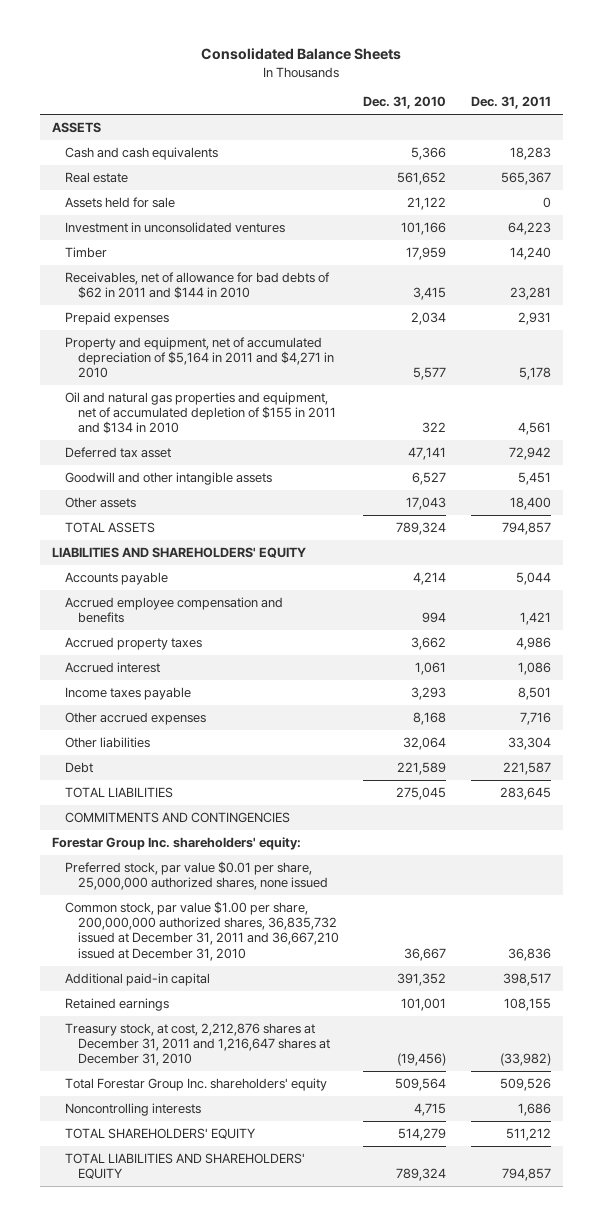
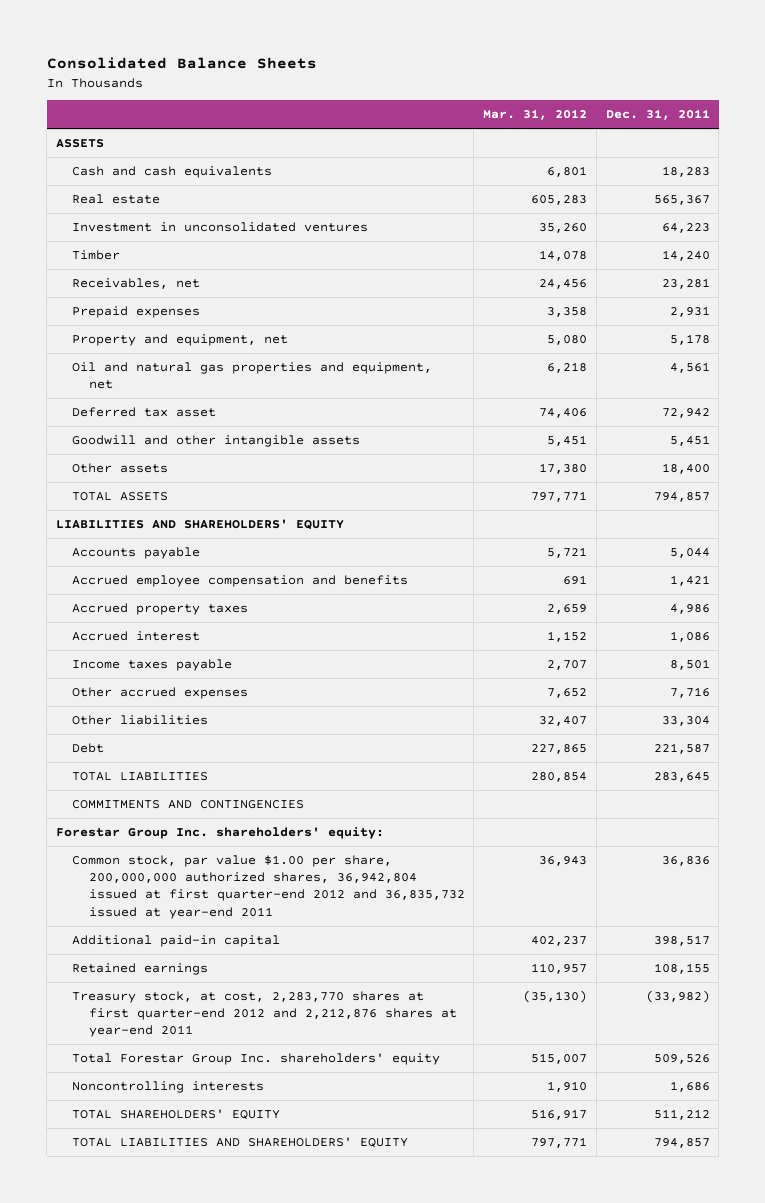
- | Dec. 31, 2010 | Dec. 31, 2011
+ | Mar. 31, 2012 | Dec. 31, 2011
- Assets held for sale | 21,122 | 0
- Receivables, net of allowance for bad debts of $62 in 2011 and $144 in 2010 | 3,415 | 23,281
+ Receivables, net | 24,456 | 23,281
- Property and equipment, net of accumulated depreciation of $5,164 in 2011 and $4,271 in 2010 | 5,577 | 5,178
- Oil and natural gas properties and equipment, net of accumulated depletion of $155 in 2011 and $134 in 2010 | 322 | 4,561
+ Property and equipment, net | 5,080 | 5,178
+ Oil and natural gas properties and equipment, net | 6,218 | 4,561
- Preferred stock, par value $0.01 per share, 25,000,000 authorized shares, none issued
- Common stock, par value $1.00 per share, 200,000,000 authorized shares, 36,835,732 issued at December 31, 2011 and 36,667,210 issued at December 31, 2010 | 36,667 | 36,836
+ Common stock, par value $1.00 per share, 200,000,000 authorized shares, 36,942,804 issued at first quarter-end 2012 and 36,835,732 issued at year-end 2011 | 36,943 | 36,836
- Treasury stock, at cost, 2,212,876 shares at December 31, 2011 and 1,216,647 shares at December 31, 2010 | (19,456) | (33,982)
+ Treasury stock, at cost, 2,283,770 shares at first quarter-end 2012 and 2,212,876 shares at year-end 2011 | (35,130) | (33,982)

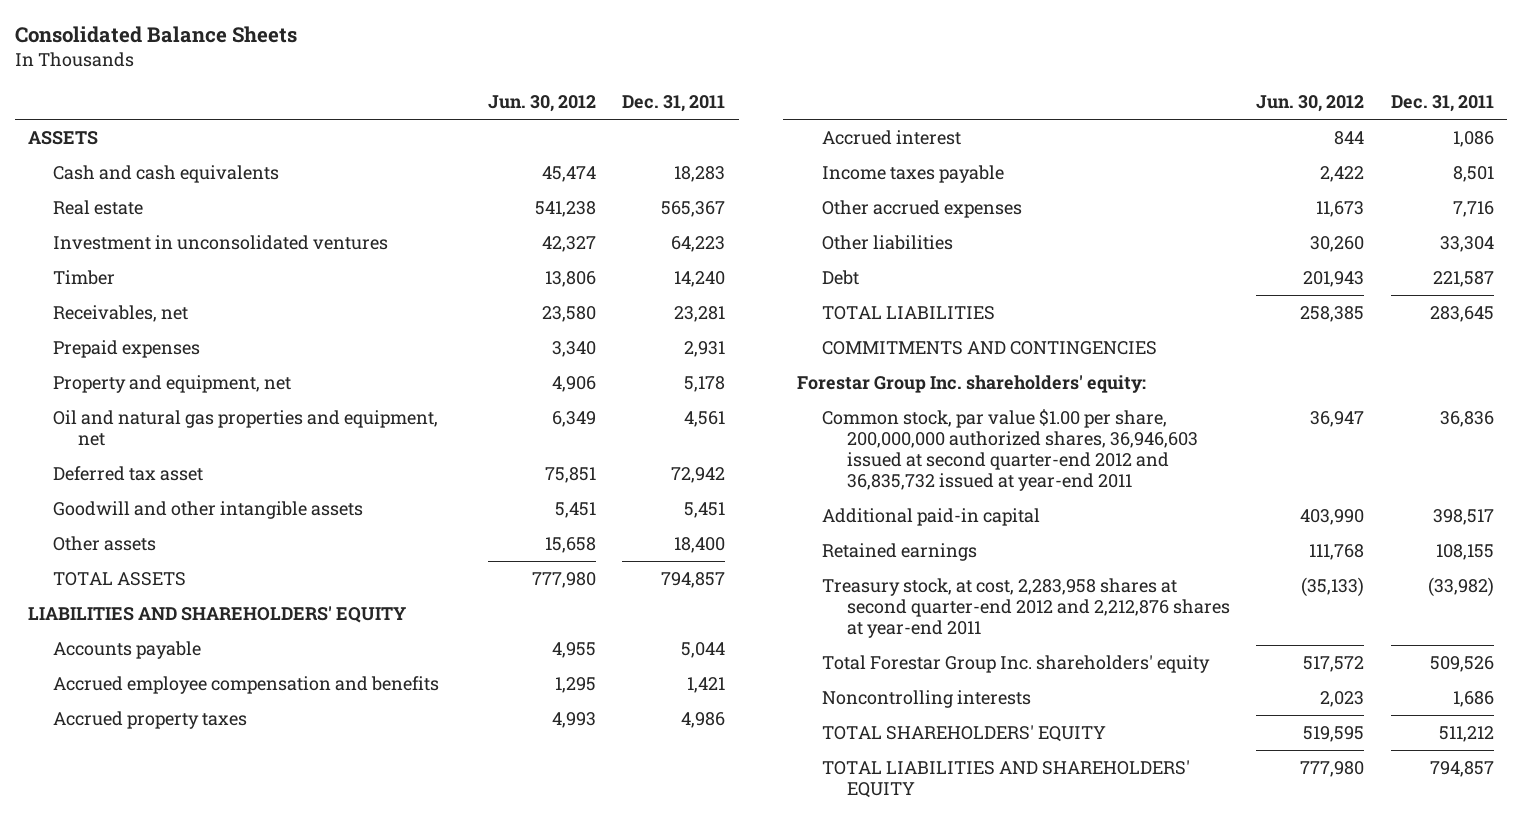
- | Mar. 31, 2012 | Dec. 31, 2011
+ | Jun. 30, 2012 | Dec. 31, 2011
- Common stock, par value $1.00 per share, 200,000,000 authorized shares, 36,942,804 issued at first quarter-end 2012 and 36,835,732 issued at year-end 2011 | 36,943 | 36,836
+ Common stock, par value $1.00 per share, 200,000,000 authorized shares, 36,946,603 issued at second quarter-end 2012 and 36,835,732 issued at year-end 2011 | 36,947 | 36,836
- Treasury stock, at cost, 2,283,770 shares at first quarter-end 2012 and 2,212,876 shares at year-end 2011 | (35,130) | (33,982)
+ Treasury stock, at cost, 2,283,958 shares at second quarter-end 2012 and 2,212,876 shares at year-end 2011 | (35,133) | (33,982)

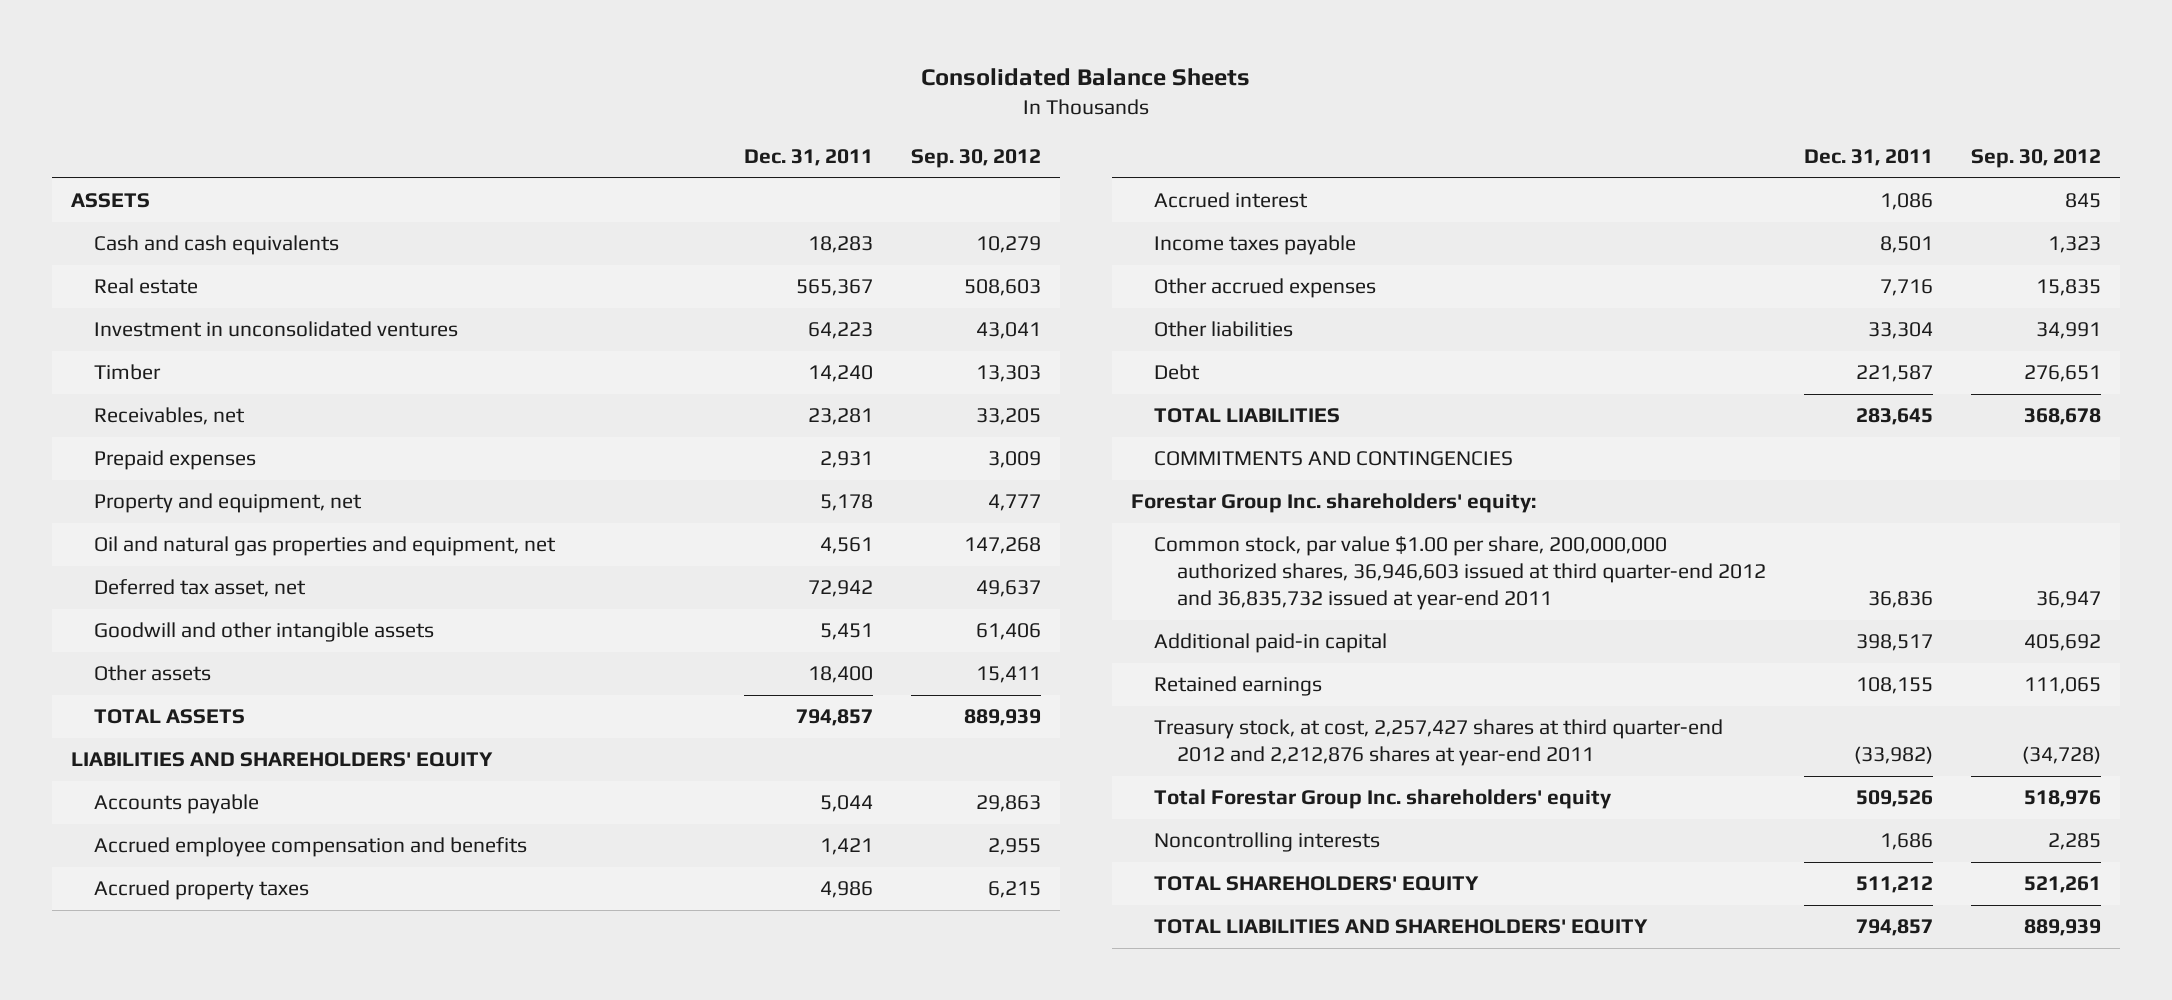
- | Jun. 30, 2012 | Dec. 31, 2011
+ | Dec. 31, 2011 | Sep. 30, 2012
- Deferred tax asset | 75,851 | 72,942
+ Deferred tax asset, net | 72,942 | 49,637
- Common stock, par value $1.00 per share, 200,000,000 authorized shares, 36,946,603 issued at second quarter-end 2012 and 36,835,732 issued at year-end 2011 | 36,947 | 36,836
+ Common stock, par value $1.00 per share, 200,000,000 authorized shares, 36,946,603 issued at third quarter-end 2012 and 36,835,732 issued at year-end 2011 | 36,836 | 36,947
- Treasury stock, at cost, 2,283,958 shares at second quarter-end 2012 and 2,212,876 shares at year-end 2011 | (35,133) | (33,982)
+ Treasury stock, at cost, 2,257,427 shares at third quarter-end 2012 and 2,212,876 shares at year-end 2011 | (33,982) | (34,728)

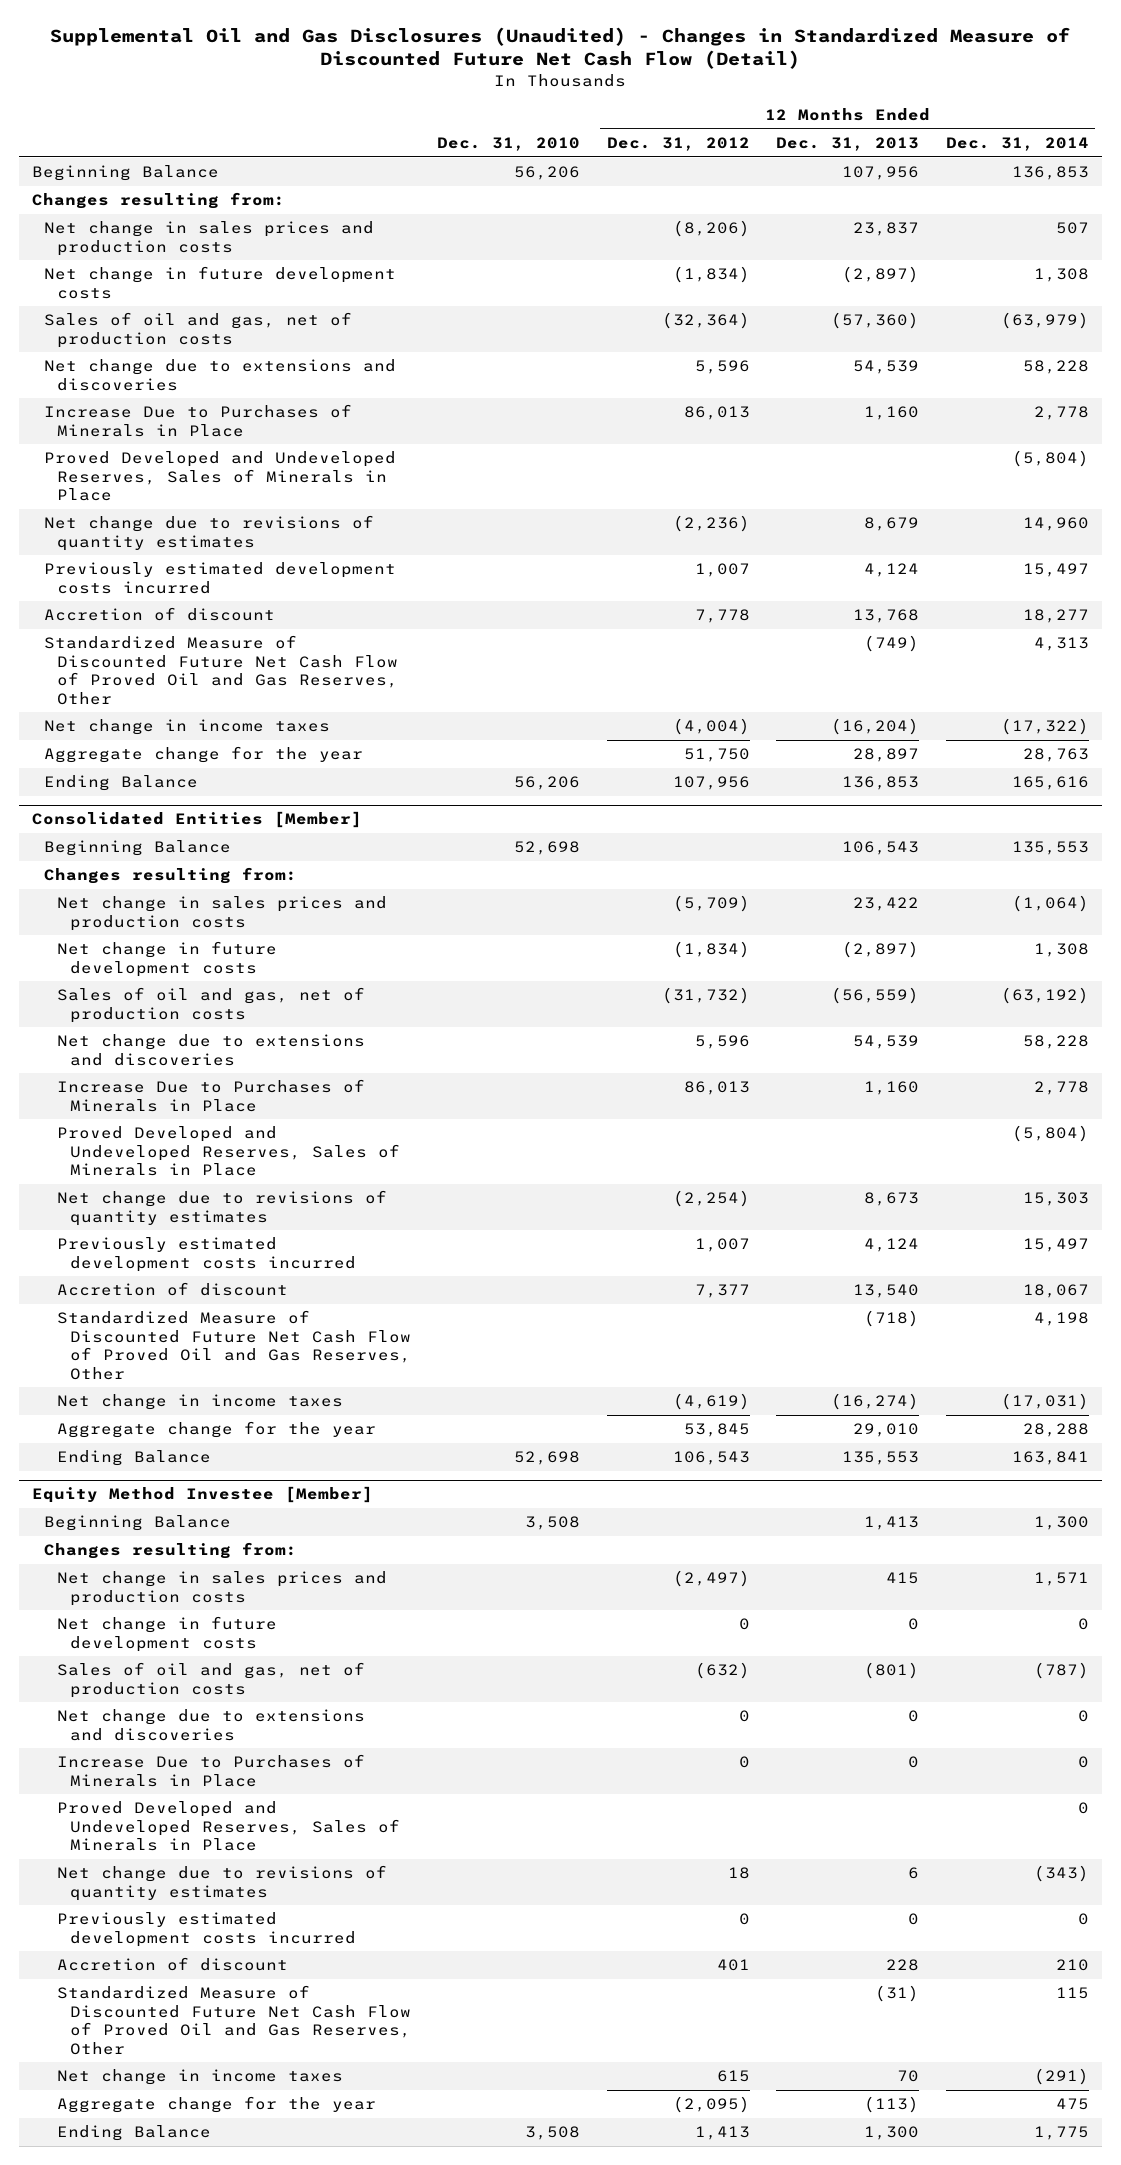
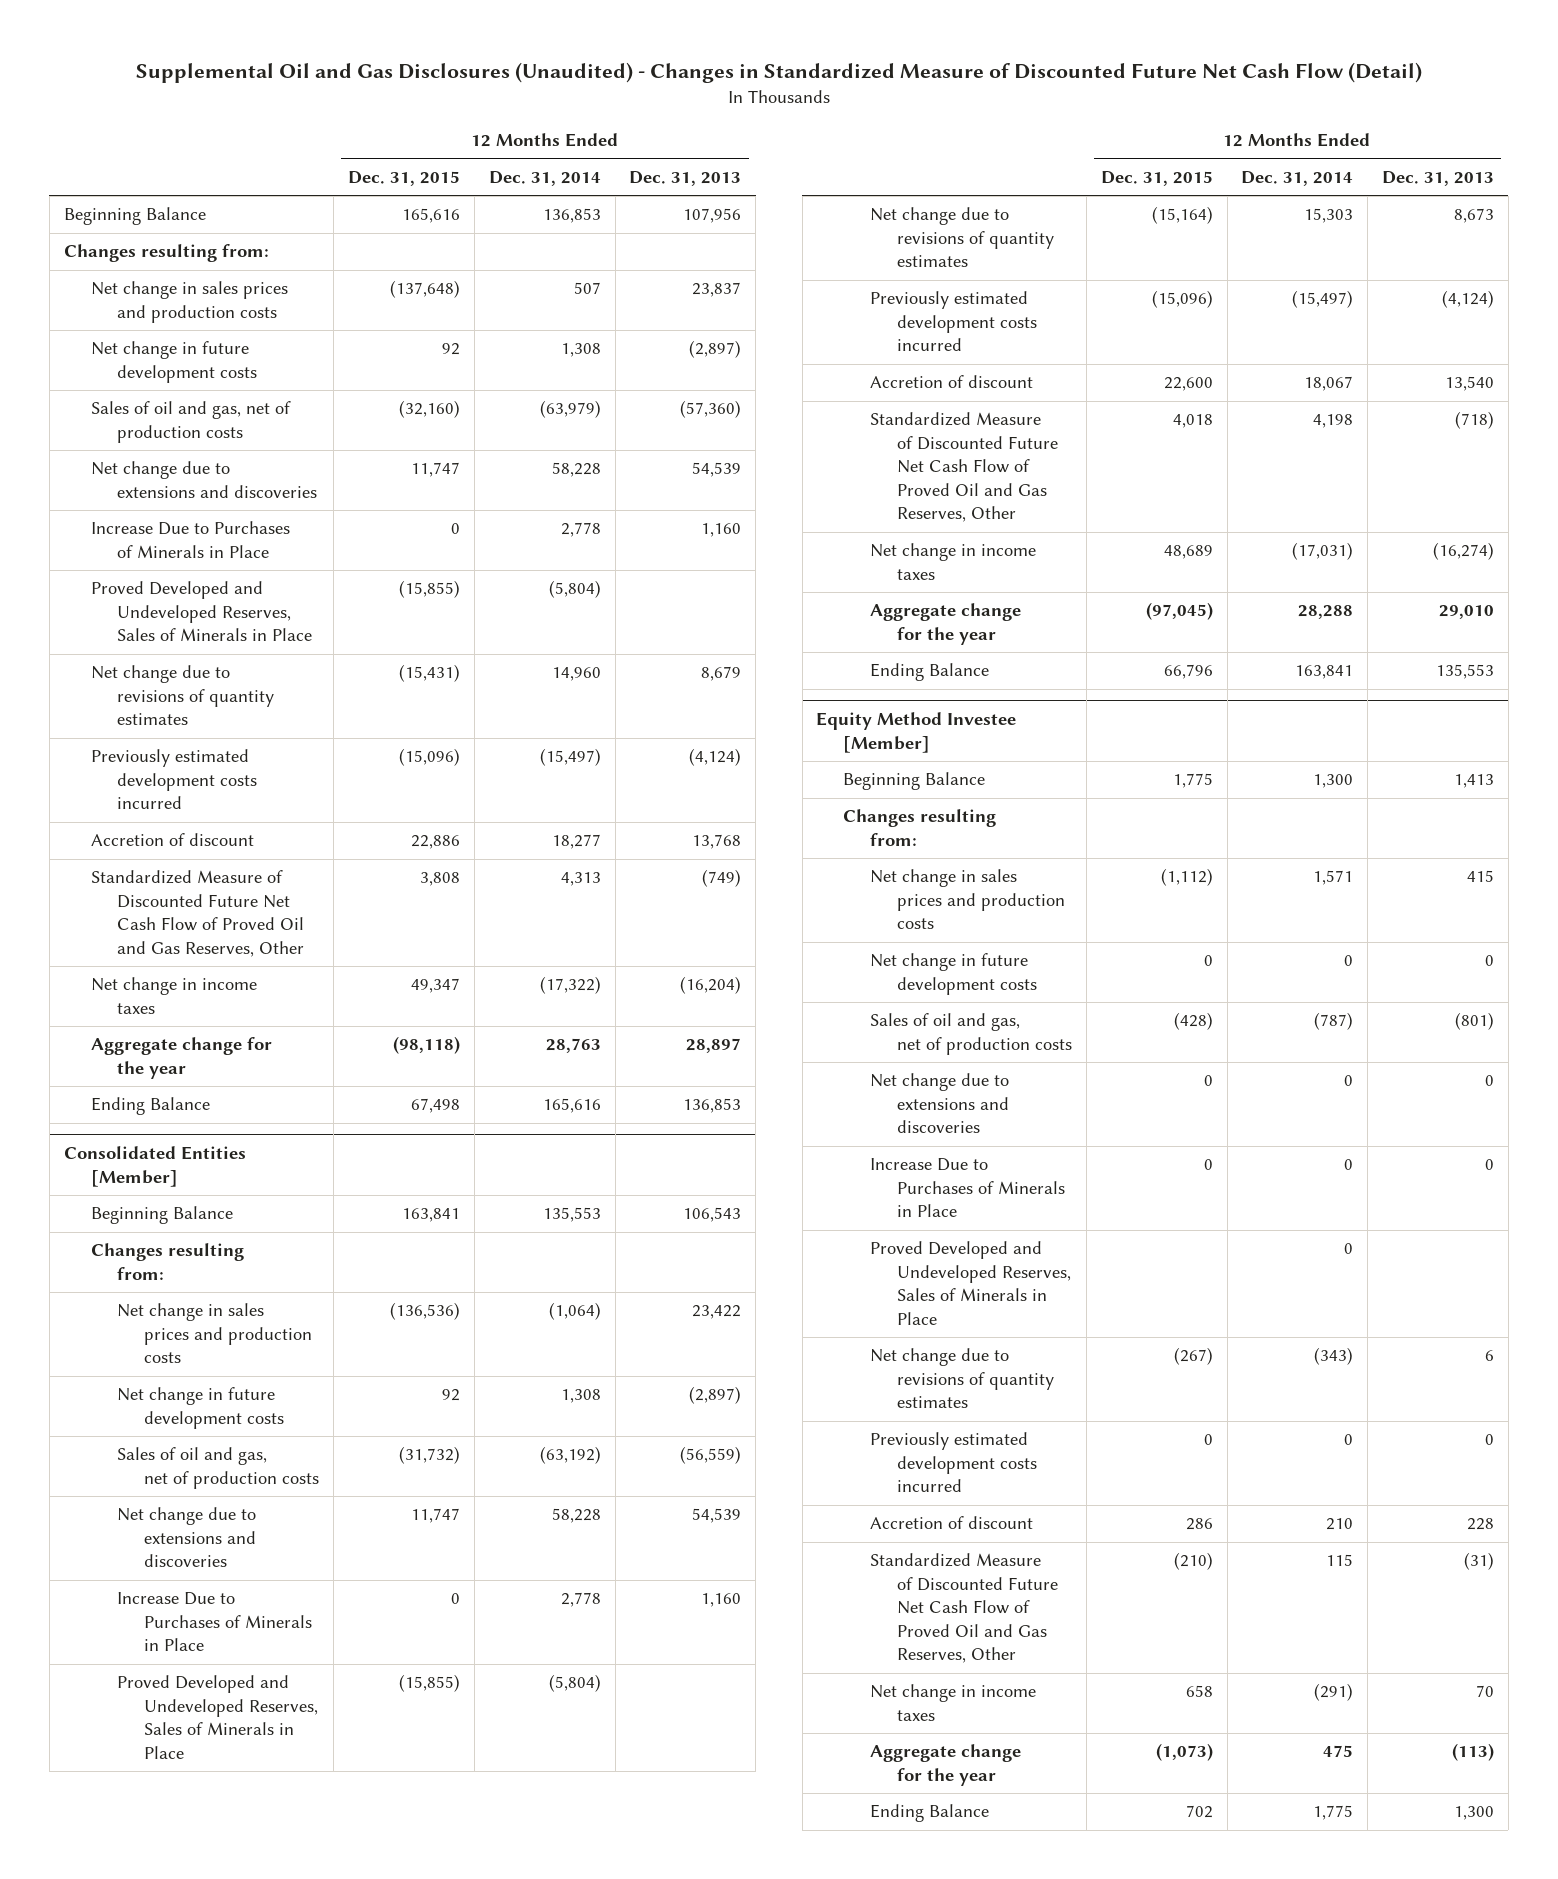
- | Dec. 31, 2010 | 12 Months Ended Dec. 31, 2012 | 12 Months Ended Dec. 31, 2013 | 12 Months Ended Dec. 31, 2014
+ | 12 Months Ended Dec. 31, 2015 | 12 Months Ended Dec. 31, 2014 | 12 Months Ended Dec. 31, 2013
- Previously estimated development costs incurred | | 1,007 | 4,124 | 15,497
+ Previously estimated development costs incurred | (15,096) | (15,497) | (4,124)
@ Consolidated Entities [Member]
- Previously estimated development costs incurred | | 1,007 | 4,124 | 15,497
+ Previously estimated development costs incurred | (15,096) | (15,497) | (4,124)

